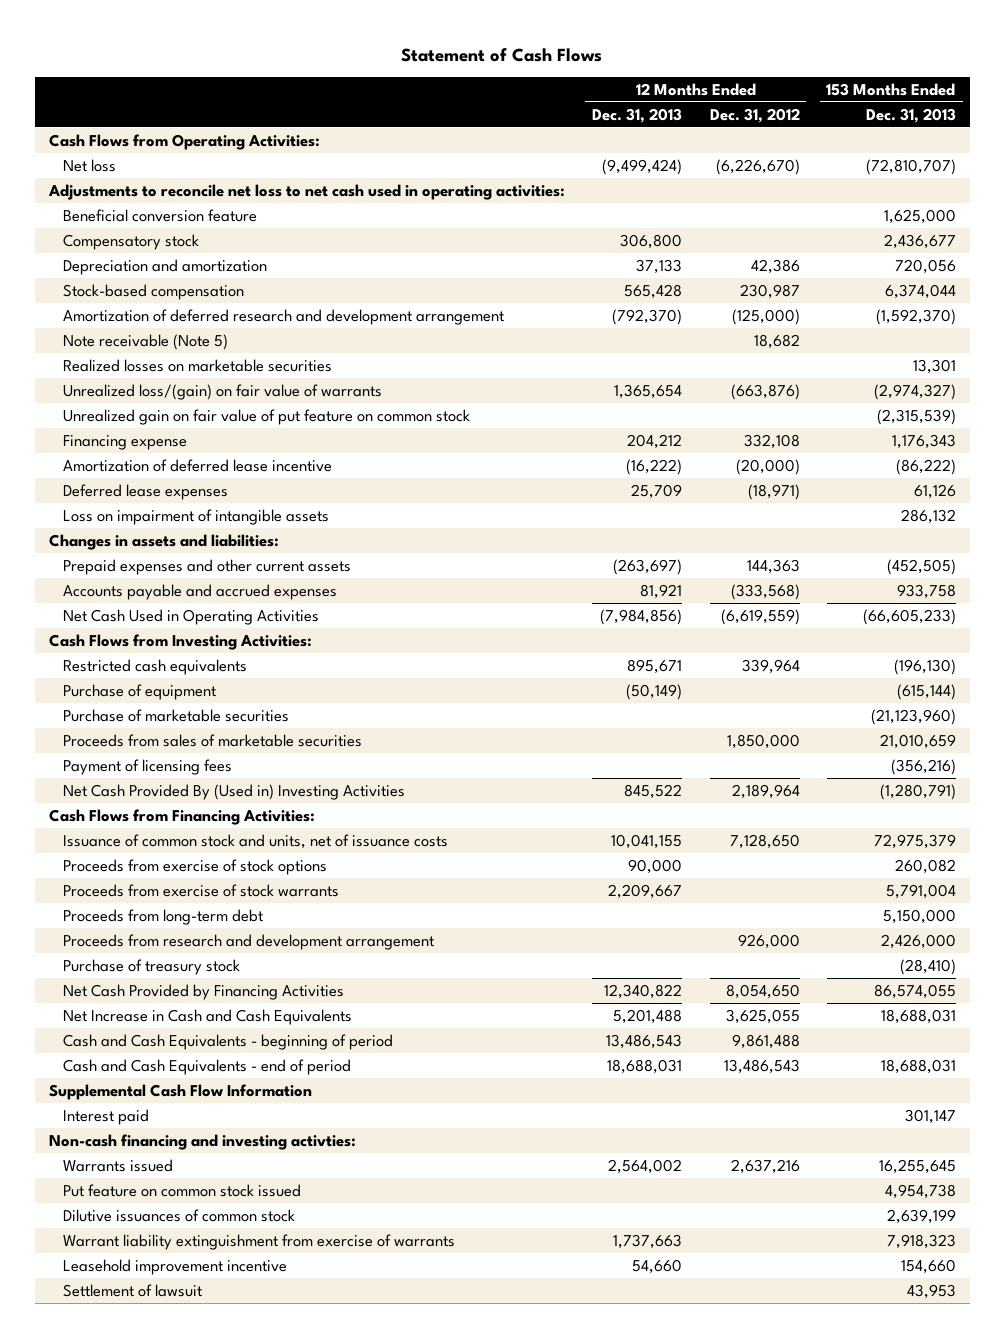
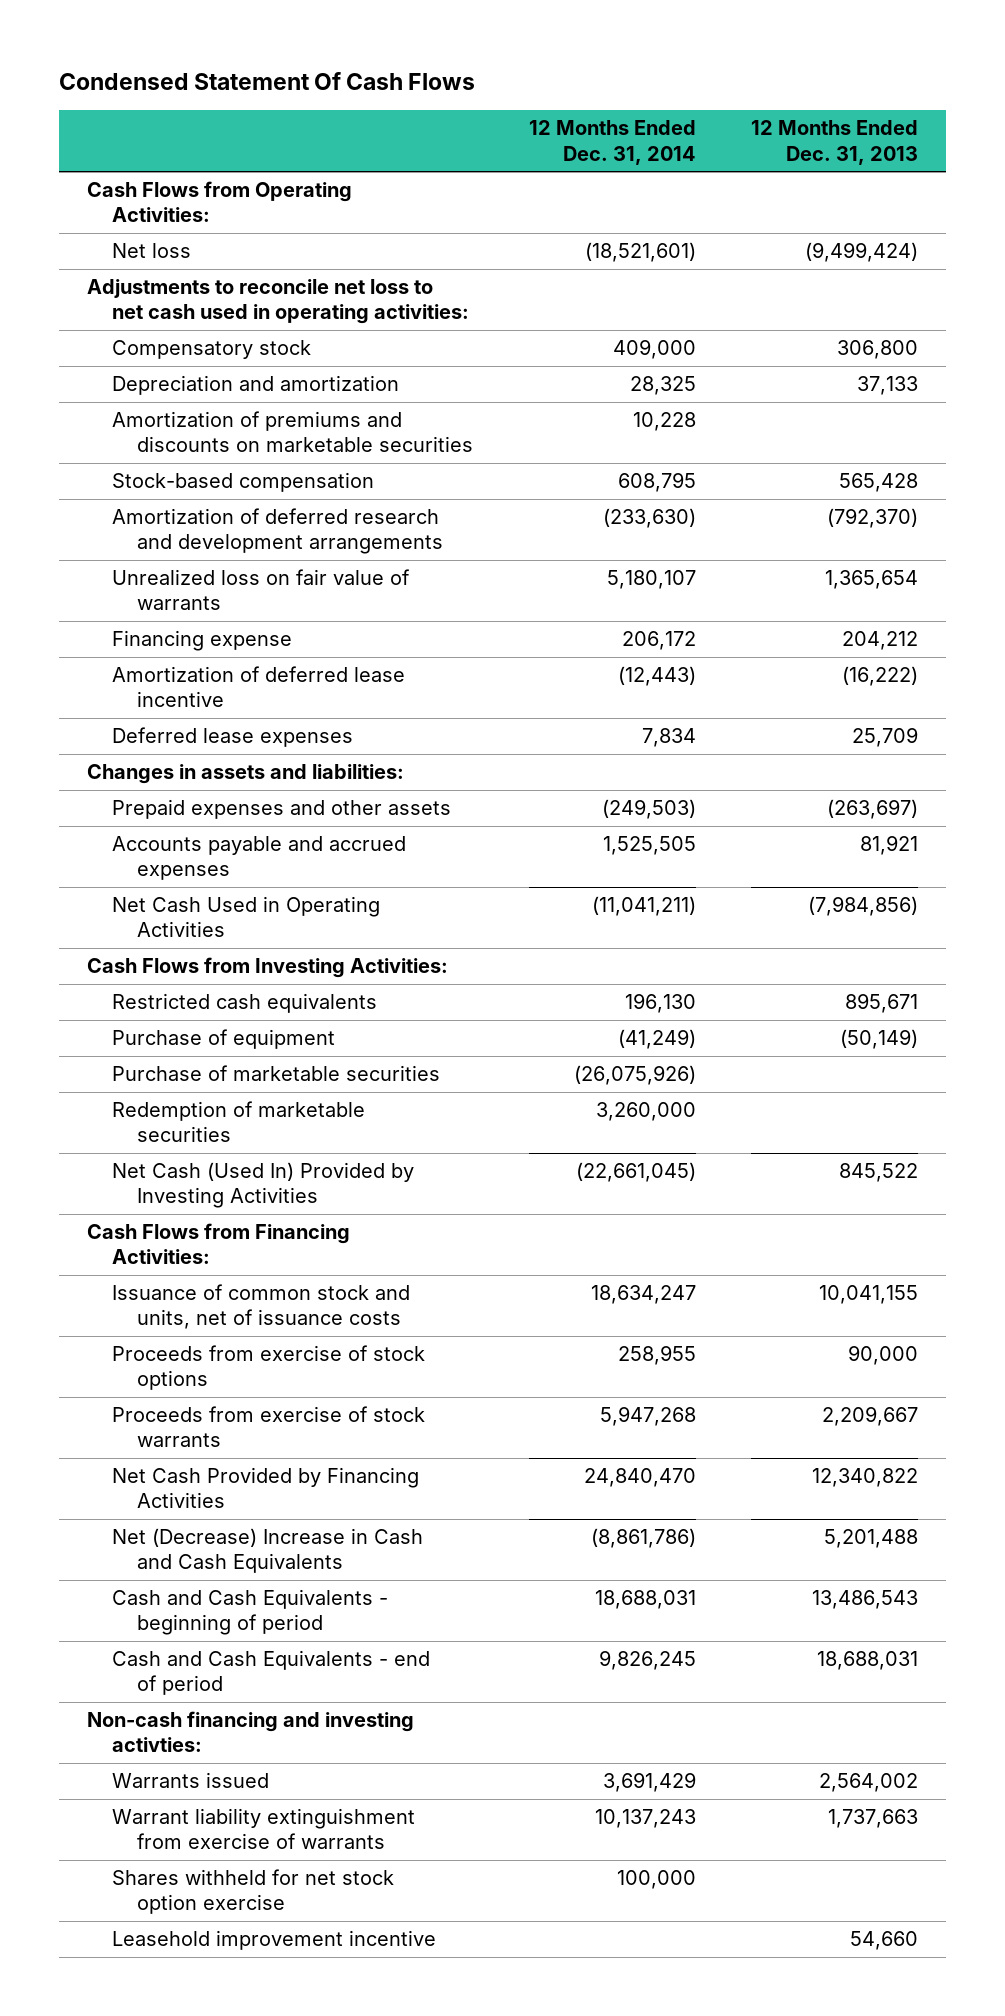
- Statement of Cash Flows
+ Condensed Statement Of Cash Flows
- | 12 Months Ended Dec. 31, 2013 | 12 Months Ended Dec. 31, 2012 | 153 Months Ended Dec. 31, 2013
+ | 12 Months Ended Dec. 31, 2014 | 12 Months Ended Dec. 31, 2013
- Beneficial conversion feature | | | 1,625,000
+ Amortization of premiums and discounts on marketable securities | 10,228 |
- Amortization of deferred research and development arrangement | (792,370) | (125,000) | (1,592,370)
- Note receivable (Note 5) | | 18,682 |
- Realized losses on marketable securities | | | 13,301
- Unrealized loss/(gain) on fair value of warrants | 1,365,654 | (663,876) | (2,974,327)
- Unrealized gain on fair value of put feature on common stock | | | (2,315,539)
+ Amortization of deferred research and development arrangements | (233,630) | (792,370)
+ Unrealized loss on fair value of warrants | 5,180,107 | 1,365,654
- Loss on impairment of intangible assets | | | 286,132
- Prepaid expenses and other current assets | (263,697) | 144,363 | (452,505)
+ Prepaid expenses and other assets | (249,503) | (263,697)
- Proceeds from sales of marketable securities | | 1,850,000 | 21,010,659
- Payment of licensing fees | | | (356,216)
- Net Cash Provided By (Used in) Investing Activities | 845,522 | 2,189,964 | (1,280,791)
+ Redemption of marketable securities | 3,260,000 |
+ Net Cash (Used In) Provided by Investing Activities | (22,661,045) | 845,522
- Proceeds from long-term debt | | | 5,150,000
- Proceeds from research and development arrangement | | 926,000 | 2,426,000
- Purchase of treasury stock | | | (28,410)
- Net Increase in Cash and Cash Equivalents | 5,201,488 | 3,625,055 | 18,688,031
+ Net (Decrease) Increase in Cash and Cash Equivalents | (8,861,786) | 5,201,488
- Supplemental Cash Flow Information
- Interest paid | | | 301,147
- Put feature on common stock issued | | | 4,954,738
- Dilutive issuances of common stock | | | 2,639,199
+ Shares withheld for net stock option exercise | 100,000 |
- Settlement of lawsuit | | | 43,953

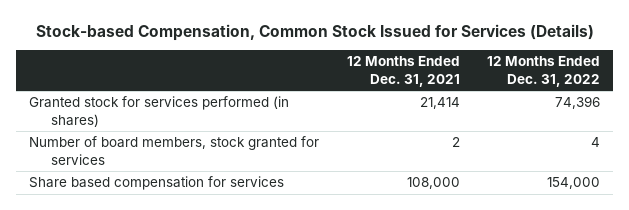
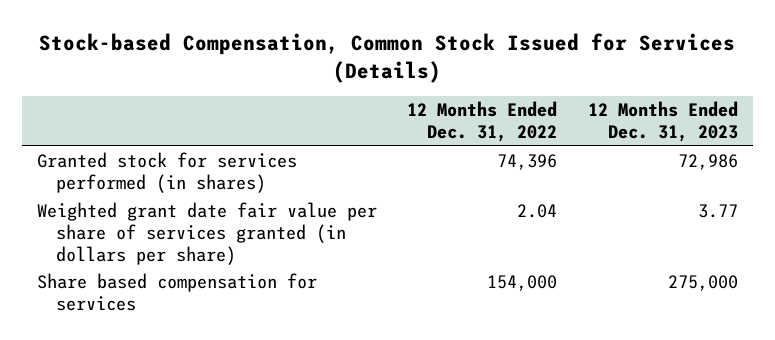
- | 12 Months Ended Dec. 31, 2021 | 12 Months Ended Dec. 31, 2022
+ | 12 Months Ended Dec. 31, 2022 | 12 Months Ended Dec. 31, 2023
- Number of board members, stock granted for services | 2 | 4
+ Weighted grant date fair value per share of services granted (in dollars per share) | 2.04 | 3.77

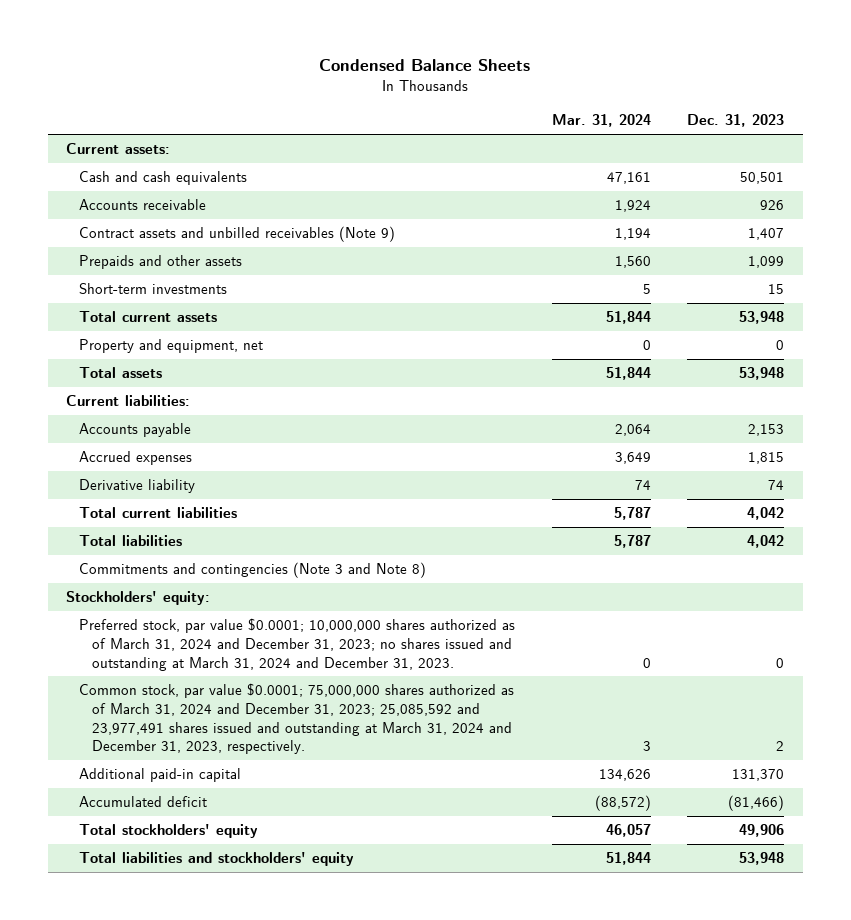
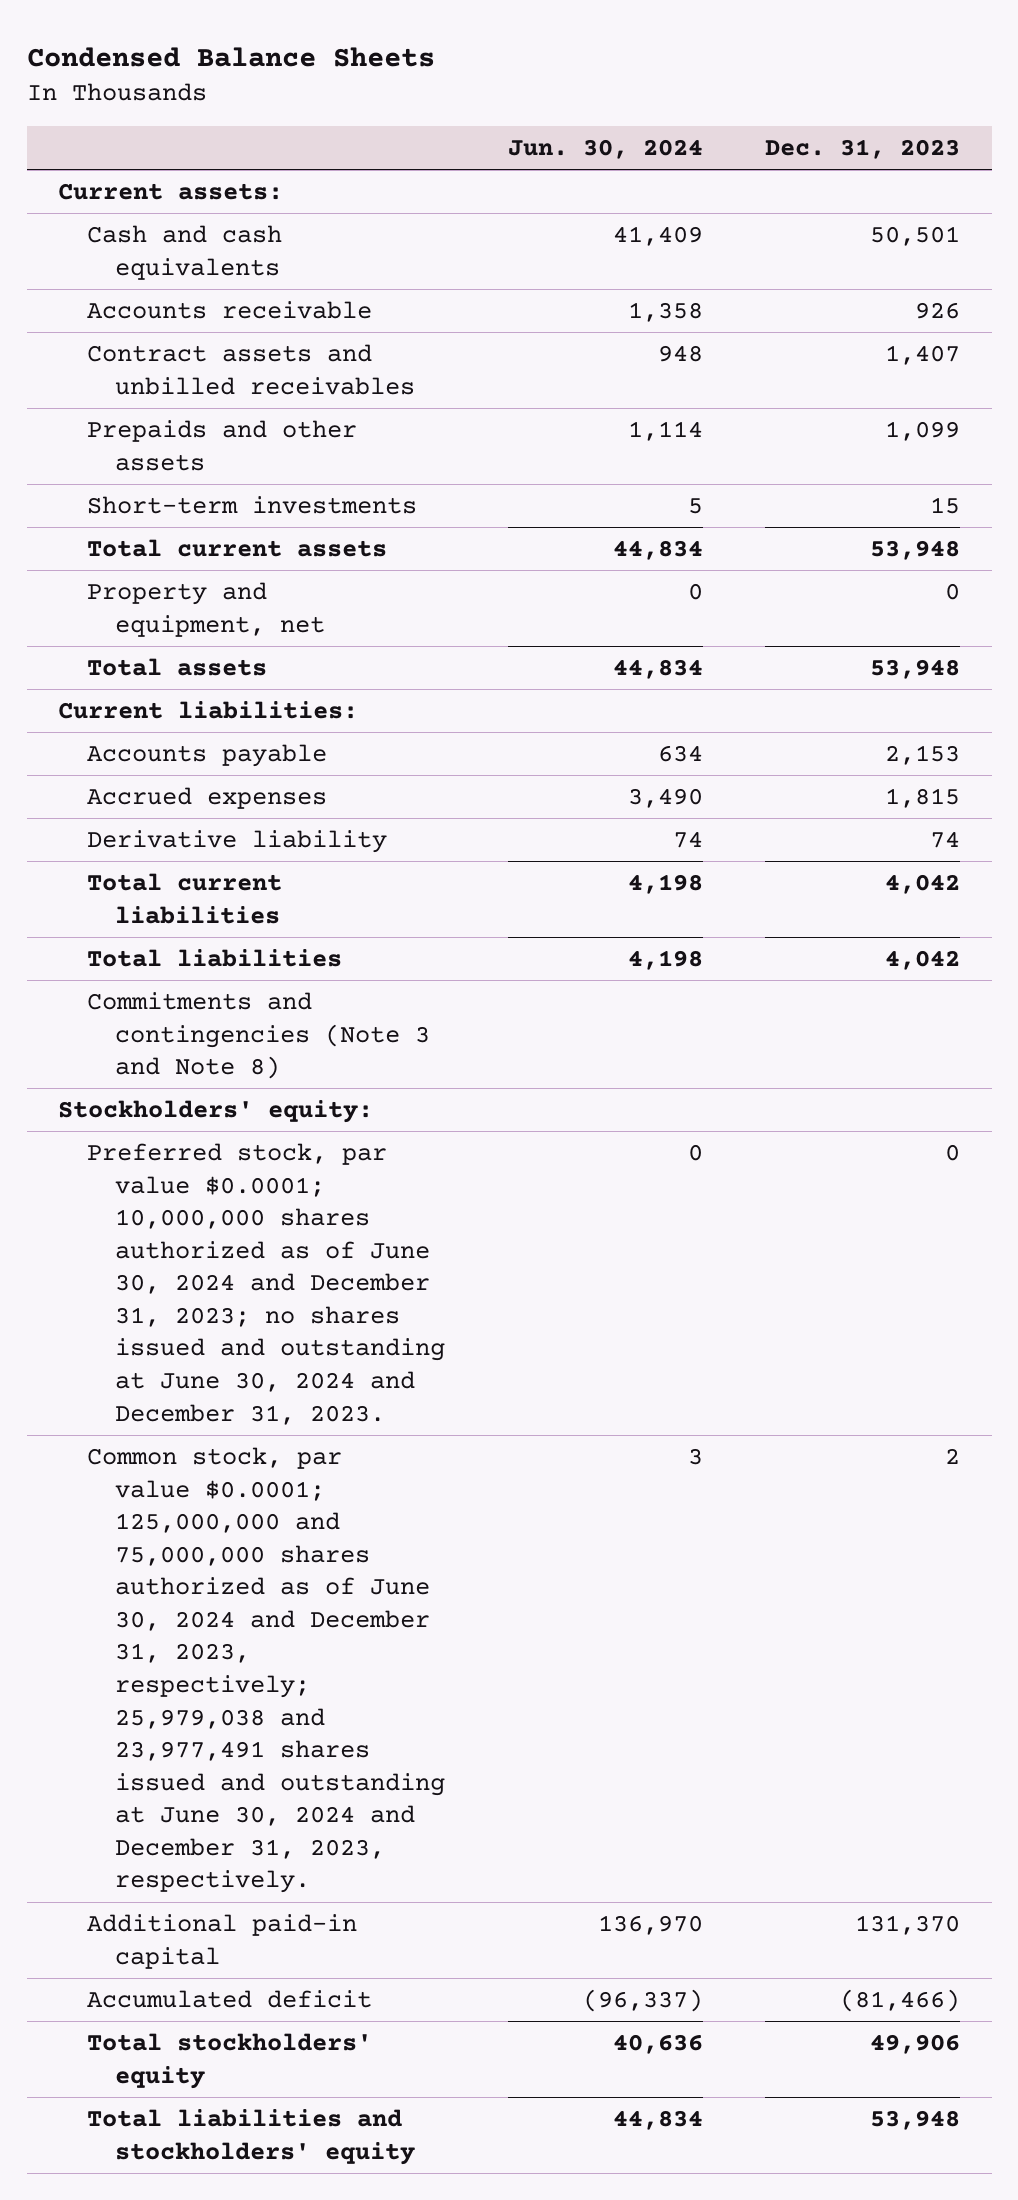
- | Mar. 31, 2024 | Dec. 31, 2023
+ | Jun. 30, 2024 | Dec. 31, 2023
- Contract assets and unbilled receivables (Note 9) | 1,194 | 1,407
+ Contract assets and unbilled receivables | 948 | 1,407
- Preferred stock, par value $0.0001; 10,000,000 shares authorized as of March 31, 2024 and December 31, 2023; no shares issued and outstanding at March 31, 2024 and December 31, 2023. | 0 | 0
- Common stock, par value $0.0001; 75,000,000 shares authorized as of March 31, 2024 and December 31, 2023; 25,085,592 and 23,977,491 shares issued and outstanding at March 31, 2024 and December 31, 2023, respectively. | 3 | 2
+ Preferred stock, par value $0.0001; 10,000,000 shares authorized as of June 30, 2024 and December 31, 2023; no shares issued and outstanding at June 30, 2024 and December 31, 2023. | 0 | 0
+ Common stock, par value $0.0001; 125,000,000 and 75,000,000 shares authorized as of June 30, 2024 and December 31, 2023, respectively; 25,979,038 and 23,977,491 shares issued and outstanding at June 30, 2024 and December 31, 2023, respectively. | 3 | 2

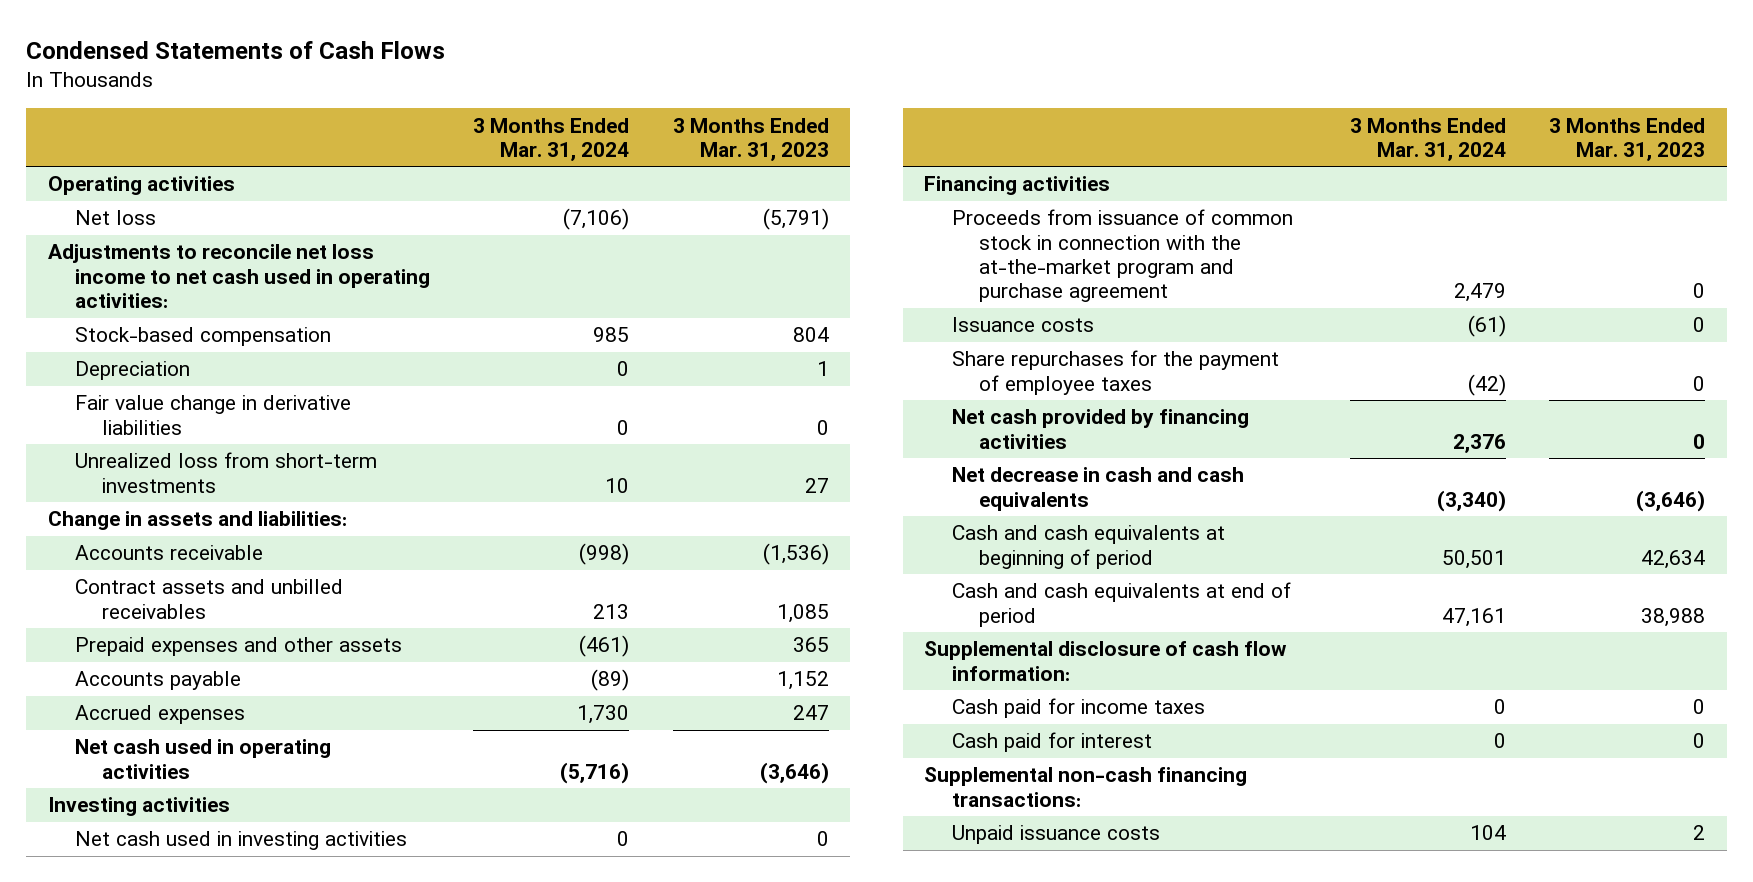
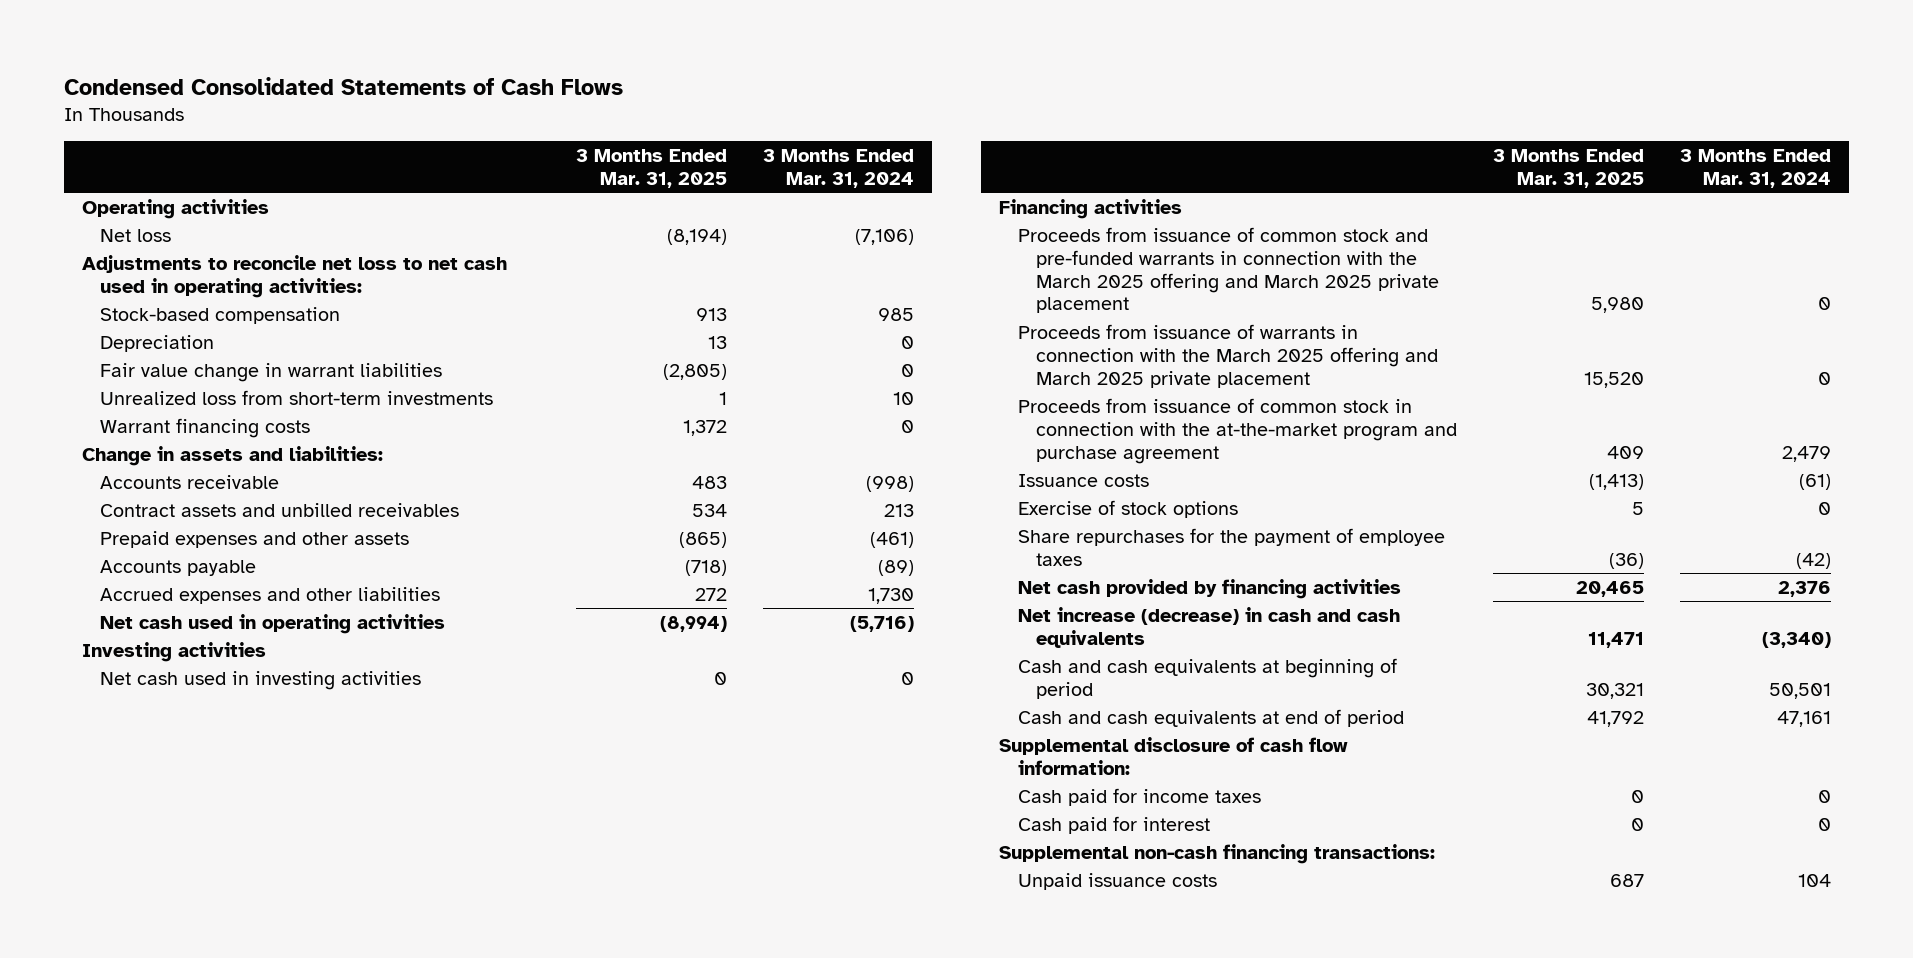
- Condensed Statements of Cash Flows
+ Condensed Consolidated Statements of Cash Flows
- | 3 Months Ended Mar. 31, 2024 | 3 Months Ended Mar. 31, 2023
+ | 3 Months Ended Mar. 31, 2025 | 3 Months Ended Mar. 31, 2024
- Adjustments to reconcile net loss income to net cash used in operating activities:
+ Adjustments to reconcile net loss to net cash used in operating activities:
- Fair value change in derivative liabilities | 0 | 0
+ Fair value change in warrant liabilities | (2,805) | 0
+ Warrant financing costs | 1,372 | 0
- Accrued expenses | 1,730 | 247
+ Accrued expenses and other liabilities | 272 | 1,730
+ Proceeds from issuance of common stock and pre-funded warrants in connection with the March 2025 offering and March 2025 private placement | 5,980 | 0
+ Proceeds from issuance of warrants in connection with the March 2025 offering and March 2025 private placement | 15,520 | 0
+ Exercise of stock options | 5 | 0
- Net decrease in cash and cash equivalents | (3,340) | (3,646)
+ Net increase (decrease) in cash and cash equivalents | 11,471 | (3,340)

